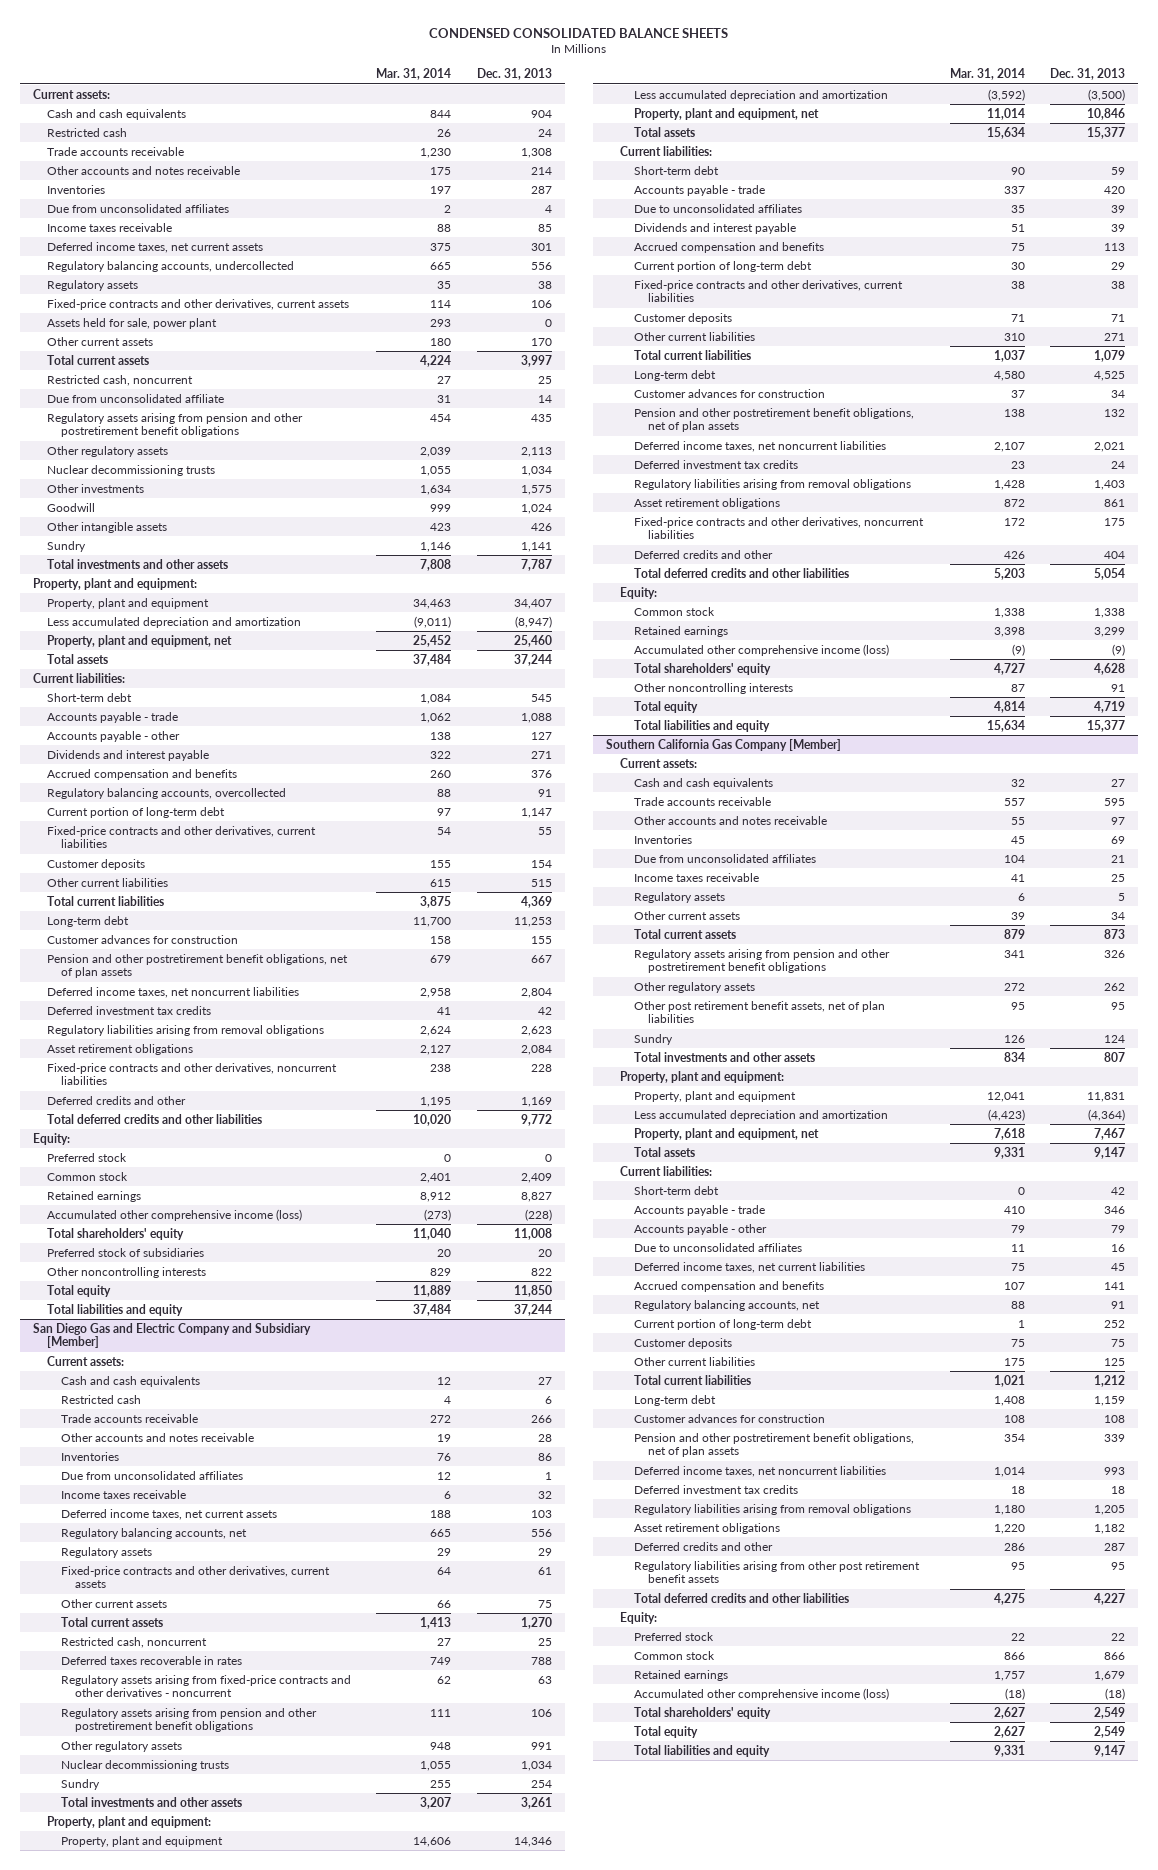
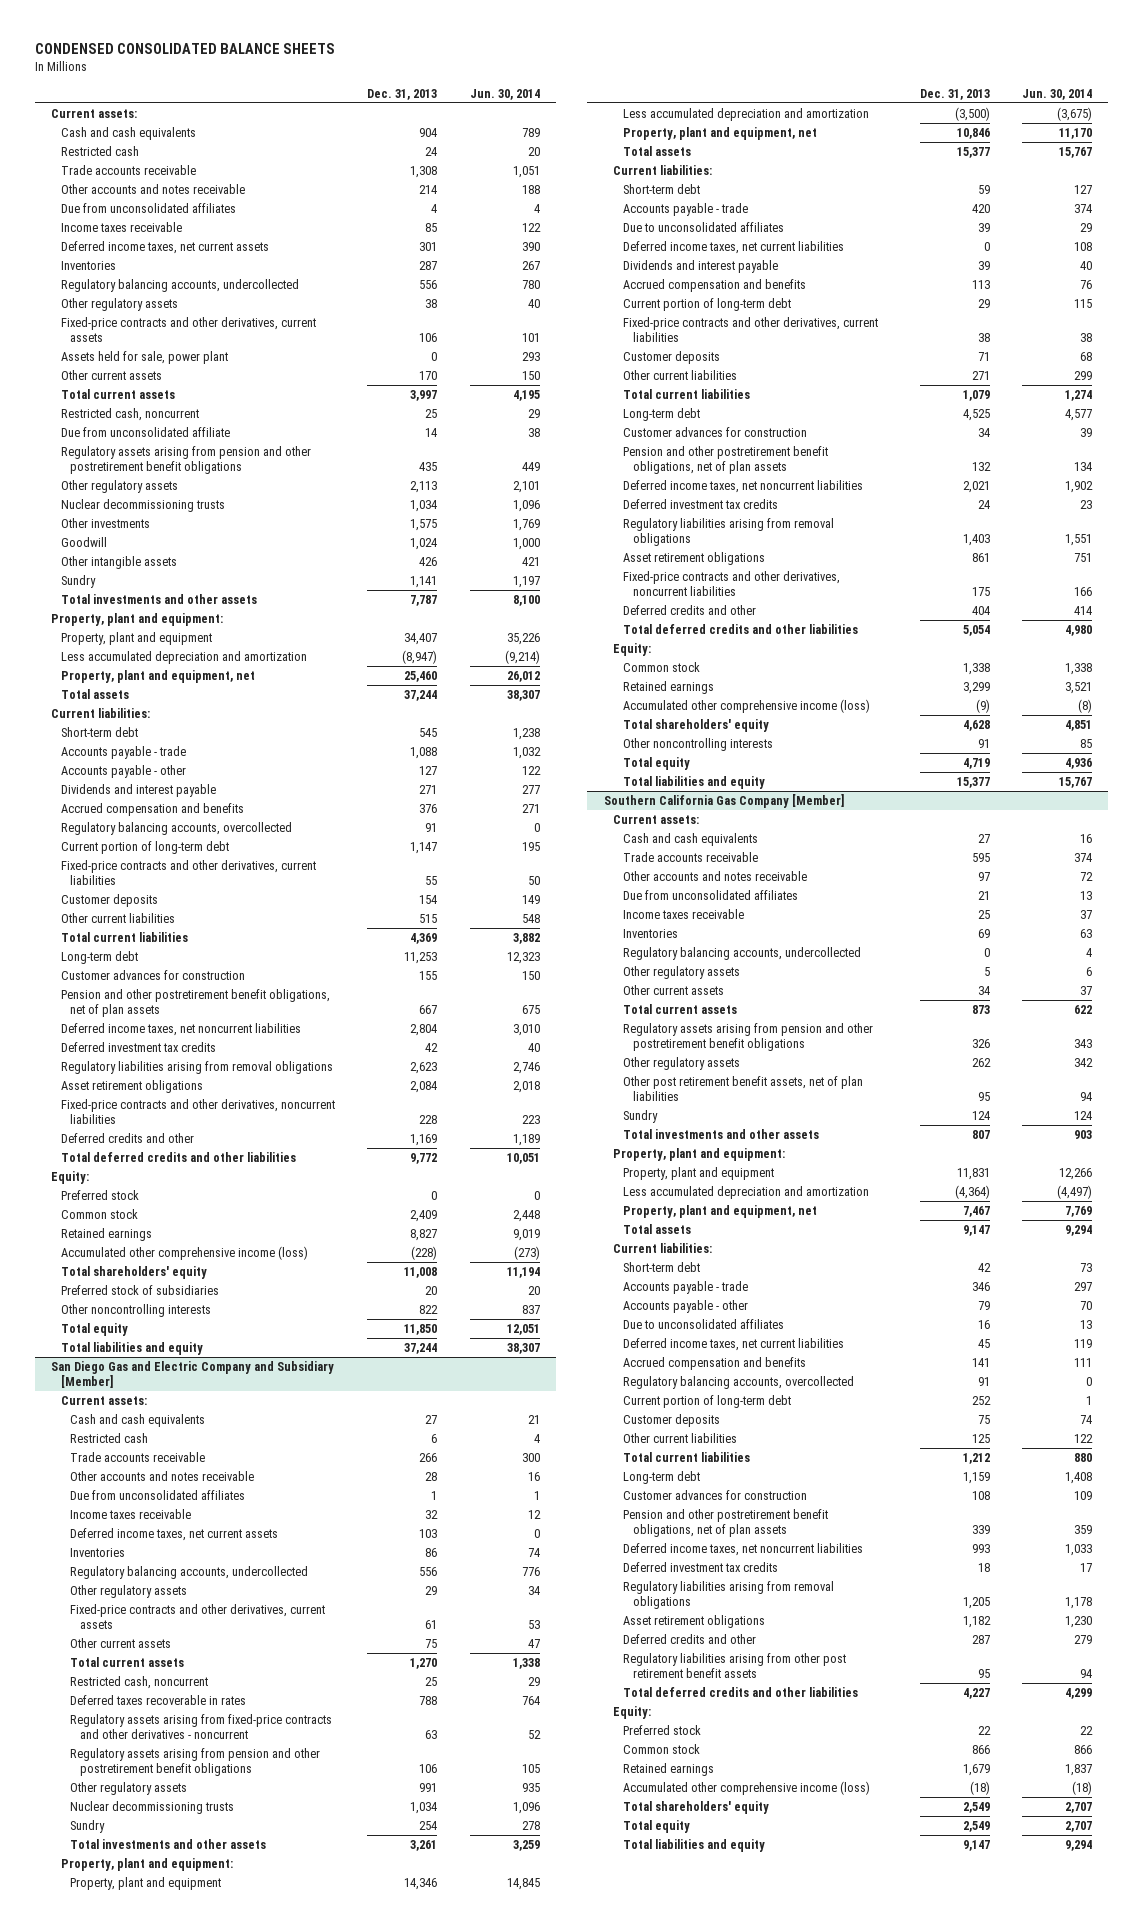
- | Mar. 31, 2014 | Dec. 31, 2013
+ | Dec. 31, 2013 | Jun. 30, 2014
moved down: Inventories | 287 | 267
- Regulatory assets | 35 | 38
+ Other regulatory assets | 38 | 40
@ San Diego Gas and Electric Company and Subsidiary [Member]
- Regulatory balancing accounts, net | 665 | 556
- Regulatory assets | 29 | 29
moved down: Inventories | 86 | 74
+ Regulatory balancing accounts, undercollected | 556 | 776
+ Other regulatory assets | 29 | 34
+ Deferred income taxes, net current liabilities | 0 | 108
@ Southern California Gas Company [Member]
- Regulatory assets | 6 | 5
moved down: Inventories | 69 | 63
+ Regulatory balancing accounts, undercollected | 0 | 4
+ Other regulatory assets | 5 | 6
- Regulatory balancing accounts, net | 88 | 91
+ Regulatory balancing accounts, overcollected | 91 | 0

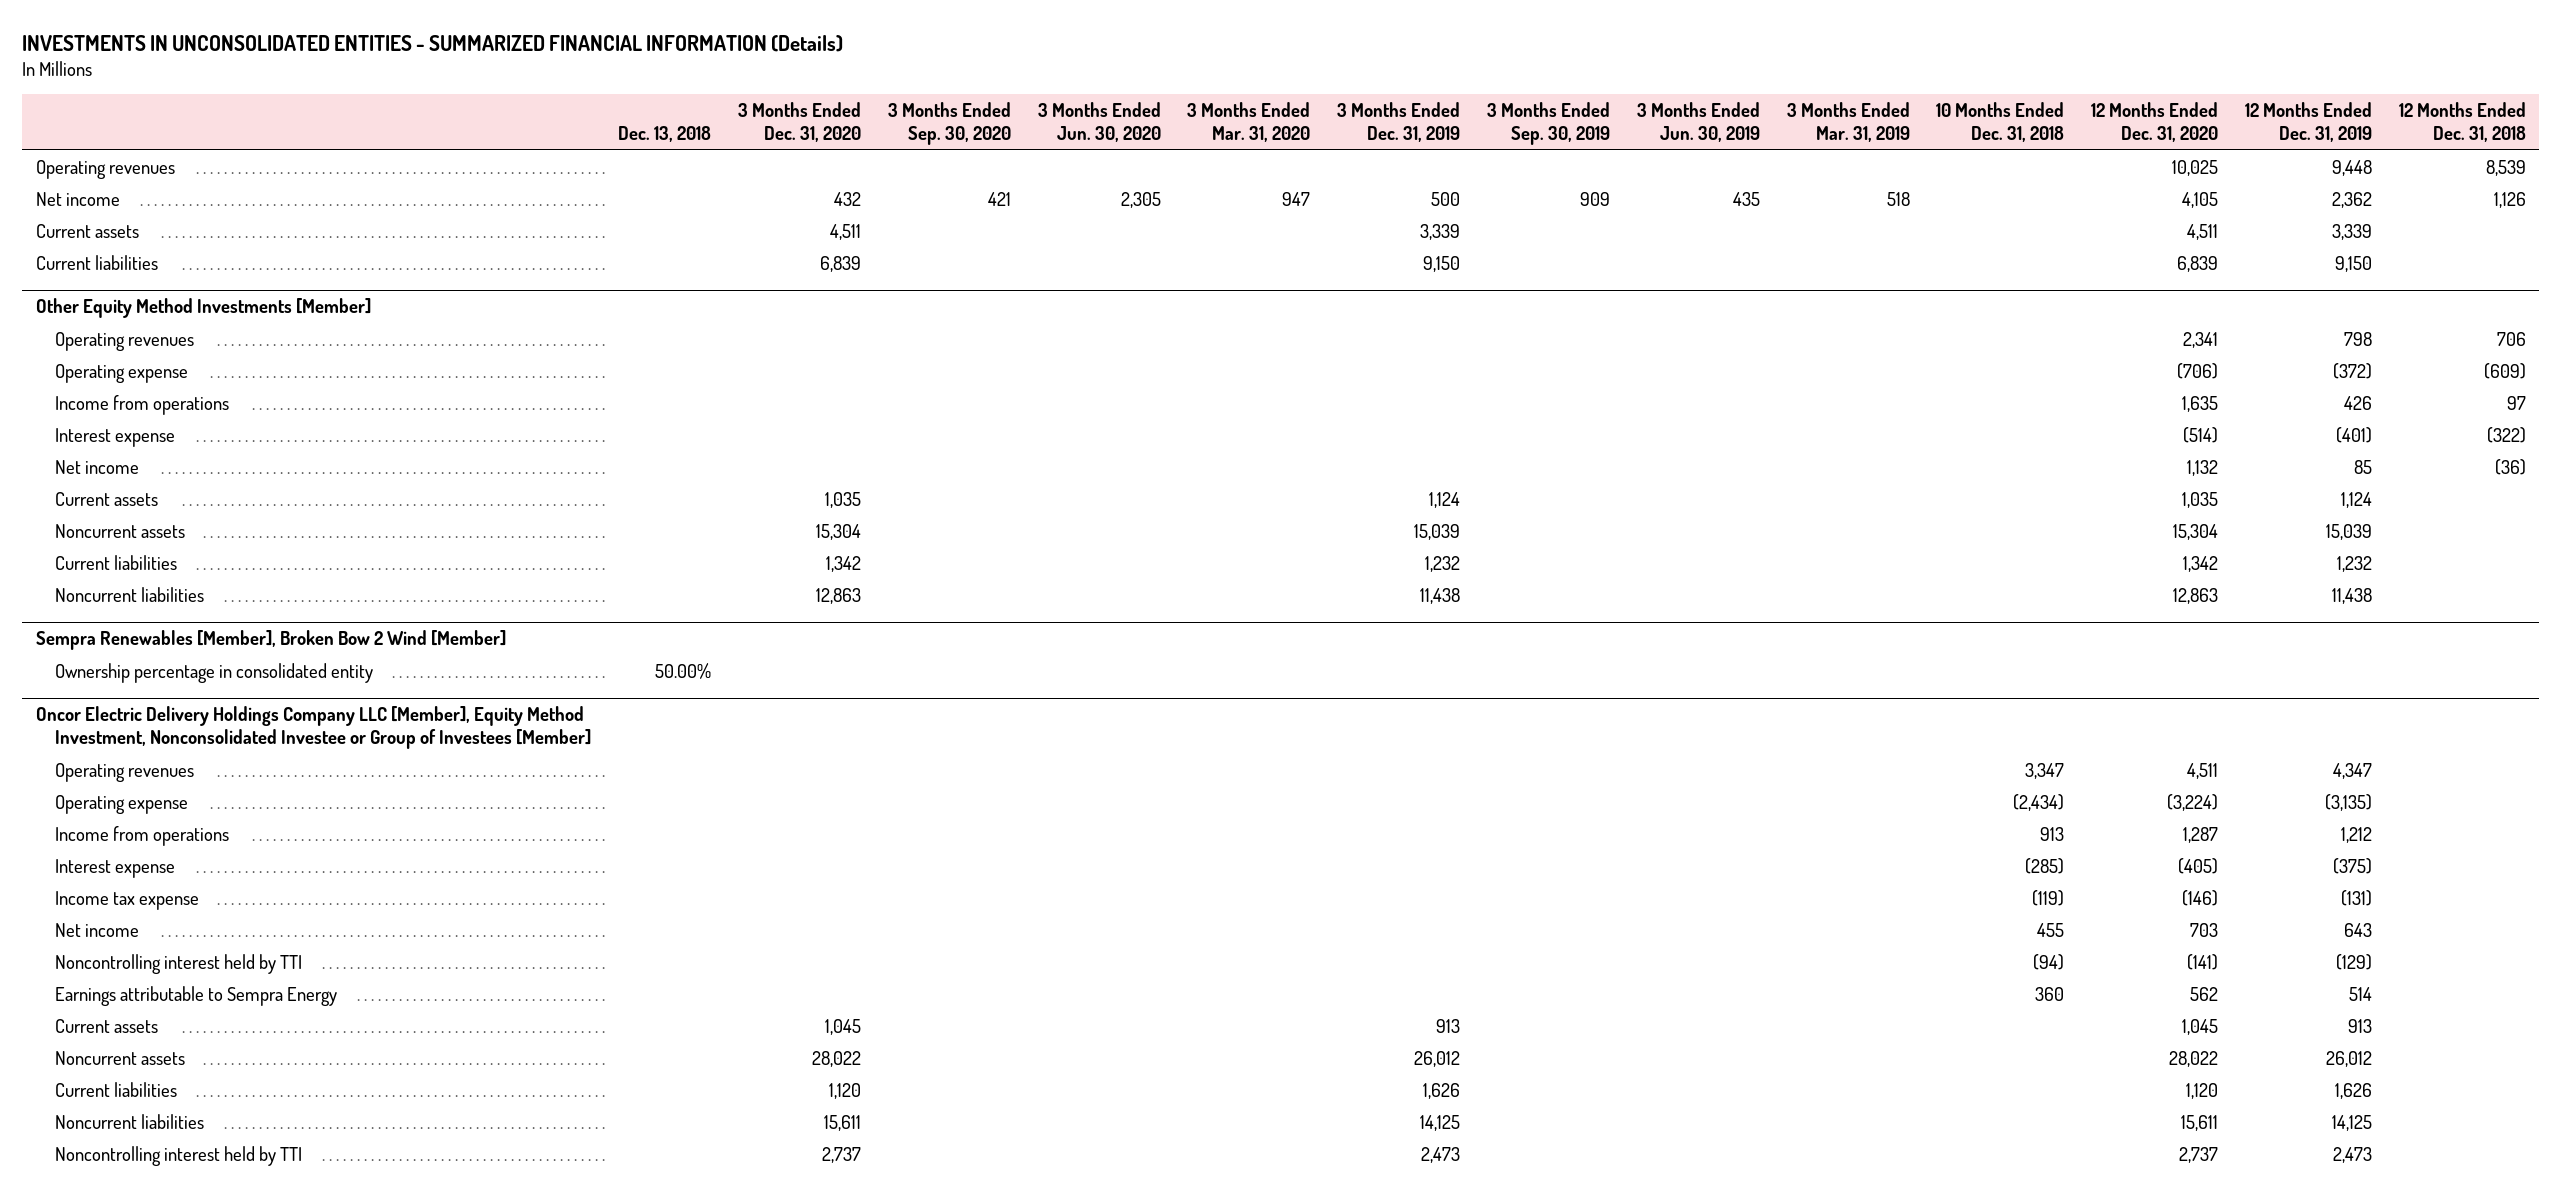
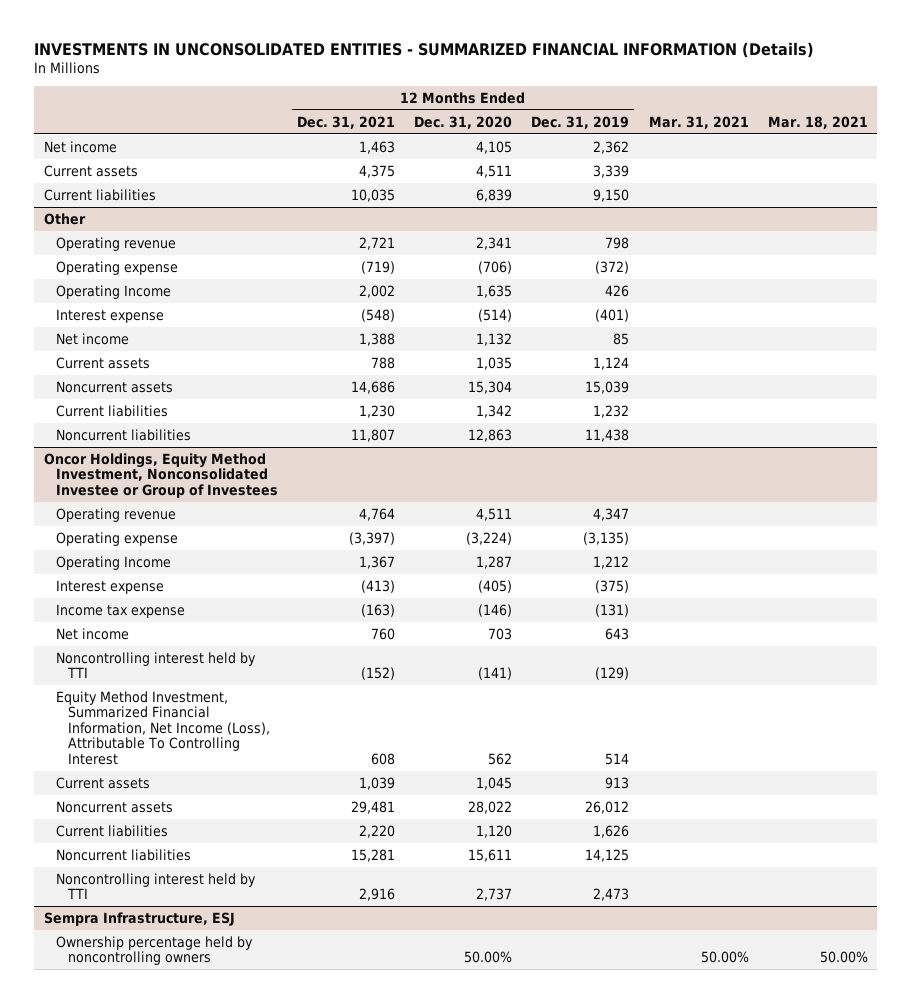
- | Dec. 13, 2018 | 3 Months Ended Dec. 31, 2020 | 3 Months Ended Sep. 30, 2020 | 3 Months Ended Jun. 30, 2020 | 3 Months Ended Mar. 31, 2020 | 3 Months Ended Dec. 31, 2019 | 3 Months Ended Sep. 30, 2019 | 3 Months Ended Jun. 30, 2019 | 3 Months Ended Mar. 31, 2019 | 10 Months Ended Dec. 31, 2018 | 12 Months Ended Dec. 31, 2020 | 12 Months Ended Dec. 31, 2019 | 12 Months Ended Dec. 31, 2018
+ | 12 Months Ended Dec. 31, 2021 | 12 Months Ended Dec. 31, 2020 | 12 Months Ended Dec. 31, 2019 | Mar. 31, 2021 | Mar. 18, 2021
- Operating revenues | | | | | | | | | | | 10,025 | 9,448 | 8,539
- Other Equity Method Investments [Member]
- Operating revenues | | | | | | | | | | | 2,341 | 798 | 706
+ Other
+ Operating revenue | 2,721 | 2,341 | 798 | |
- Income from operations | | | | | | | | | | | 1,635 | 426 | 97
+ Operating Income | 2,002 | 1,635 | 426 | |
- Sempra Renewables [Member], Broken Bow 2 Wind [Member]
- Ownership percentage in consolidated entity | 50.00% | | | | | | | | | | | |
- Oncor Electric Delivery Holdings Company LLC [Member], Equity Method Investment, Nonconsolidated Investee or Group of Investees [Member]
- Operating revenues | | | | | | | | | | 3,347 | 4,511 | 4,347 |
+ Oncor Holdings, Equity Method Investment, Nonconsolidated Investee or Group of Investees
+ Operating revenue | 4,764 | 4,511 | 4,347 | |
- Income from operations | | | | | | | | | | 913 | 1,287 | 1,212 |
+ Operating Income | 1,367 | 1,287 | 1,212 | |
- Earnings attributable to Sempra Energy | | | | | | | | | | 360 | 562 | 514 |
+ Equity Method Investment, Summarized Financial Information, Net Income (Loss), Attributable To Controlling Interest | 608 | 562 | 514 | |
+ Sempra Infrastructure, ESJ
+ Ownership percentage held by noncontrolling owners | | 50.00% | | 50.00% | 50.00%

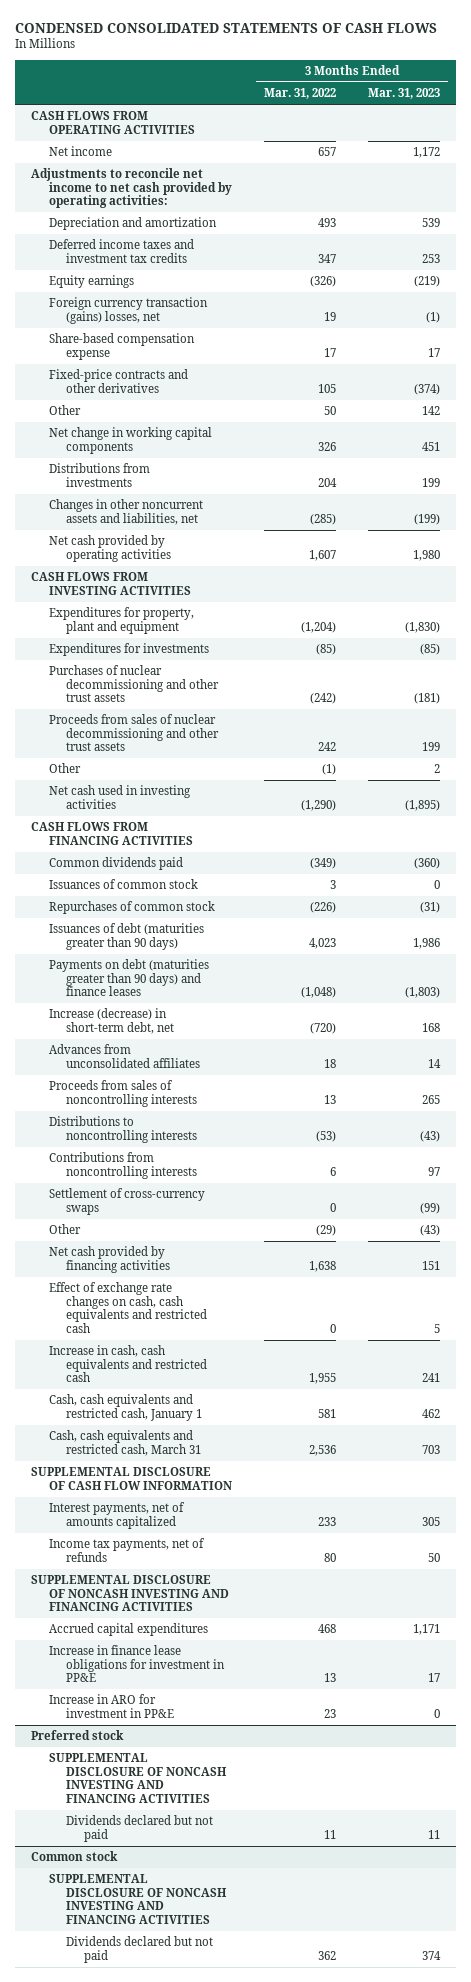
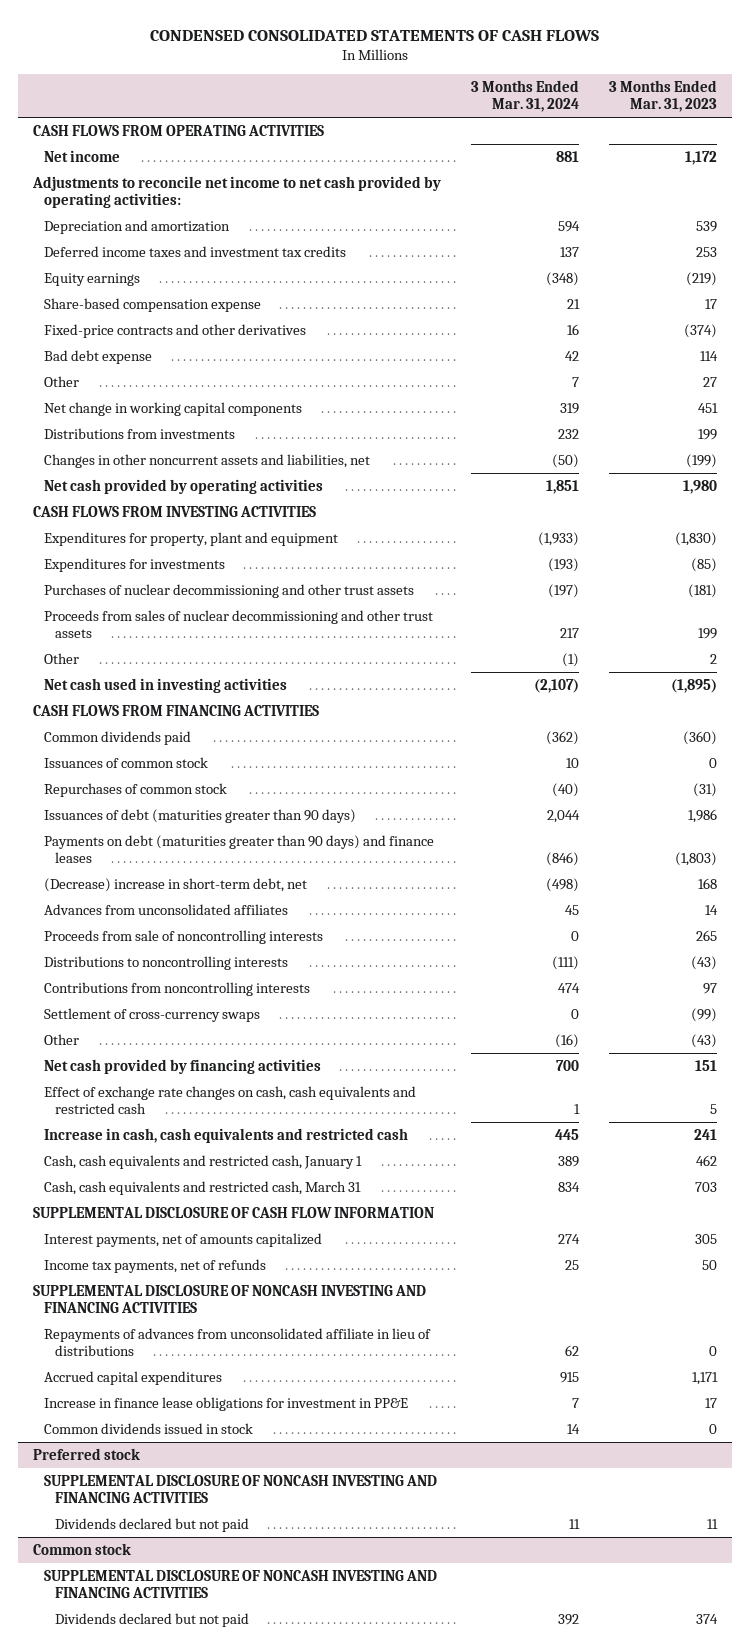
- | 3 Months Ended Mar. 31, 2022 | 3 Months Ended Mar. 31, 2023
+ | 3 Months Ended Mar. 31, 2024 | 3 Months Ended Mar. 31, 2023
- Foreign currency transaction (gains) losses, net | 19 | (1)
- Other | 50 | 142
+ Bad debt expense | 42 | 114
+ Other | 7 | 27
- Increase (decrease) in short-term debt, net | (720) | 168
+ (Decrease) increase in short-term debt, net | (498) | 168
- Proceeds from sales of noncontrolling interests | 13 | 265
+ Proceeds from sale of noncontrolling interests | 0 | 265
+ Repayments of advances from unconsolidated affiliate in lieu of distributions | 62 | 0
- Increase in ARO for investment in PP&E | 23 | 0
+ Common dividends issued in stock | 14 | 0

